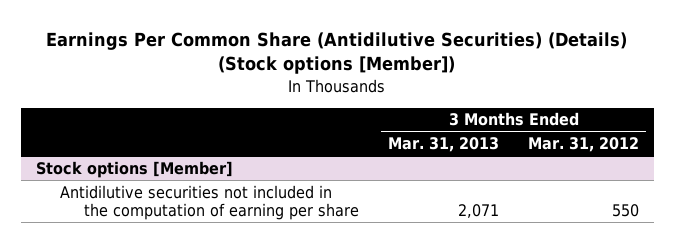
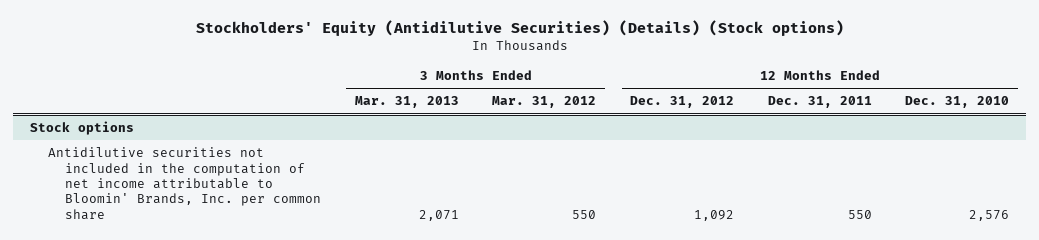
- Earnings Per Common Share (Antidilutive Securities) (Details) (Stock options [Member])
+ Stockholders' Equity (Antidilutive Securities) (Details) (Stock options)
- | 3 Months Ended Mar. 31, 2013 | 3 Months Ended Mar. 31, 2012
+ | 3 Months Ended Mar. 31, 2013 | 3 Months Ended Mar. 31, 2012 | 12 Months Ended Dec. 31, 2012 | 12 Months Ended Dec. 31, 2011 | 12 Months Ended Dec. 31, 2010
- Stock options [Member]
- Antidilutive securities not included in the computation of earning per share | 2,071 | 550
+ Stock options
+ Antidilutive securities not included in the computation of net income attributable to Bloomin' Brands, Inc. per common share | 2,071 | 550 | 1,092 | 550 | 2,576

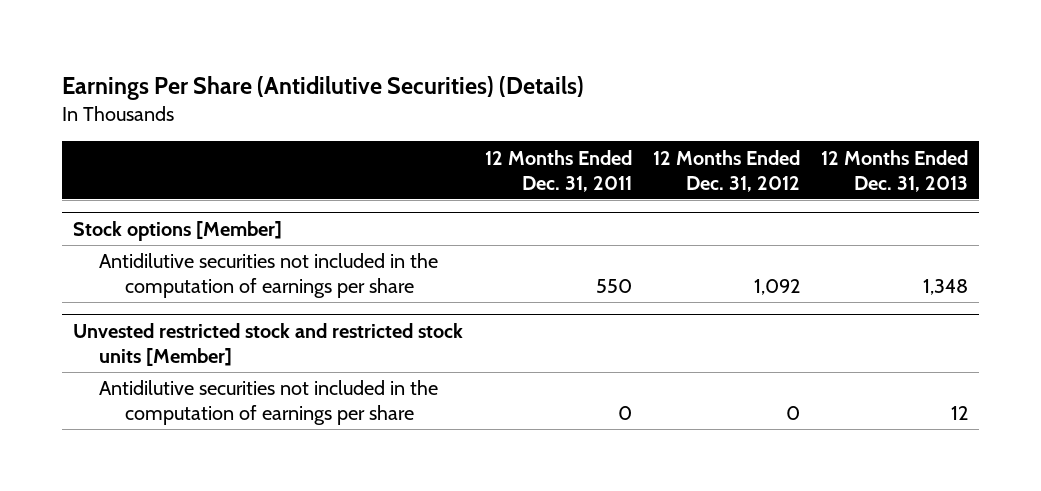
- Stockholders' Equity (Antidilutive Securities) (Details) (Stock options)
+ Earnings Per Share (Antidilutive Securities) (Details)
- | 3 Months Ended Mar. 31, 2013 | 3 Months Ended Mar. 31, 2012 | 12 Months Ended Dec. 31, 2012 | 12 Months Ended Dec. 31, 2011 | 12 Months Ended Dec. 31, 2010
+ | 12 Months Ended Dec. 31, 2011 | 12 Months Ended Dec. 31, 2012 | 12 Months Ended Dec. 31, 2013
- Stock options
- Antidilutive securities not included in the computation of net income attributable to Bloomin' Brands, Inc. per common share | 2,071 | 550 | 1,092 | 550 | 2,576
+ Stock options [Member]
+ Antidilutive securities not included in the computation of earnings per share | 550 | 1,092 | 1,348
+ Unvested restricted stock and restricted stock units [Member]
+ Antidilutive securities not included in the computation of earnings per share | 0 | 0 | 12

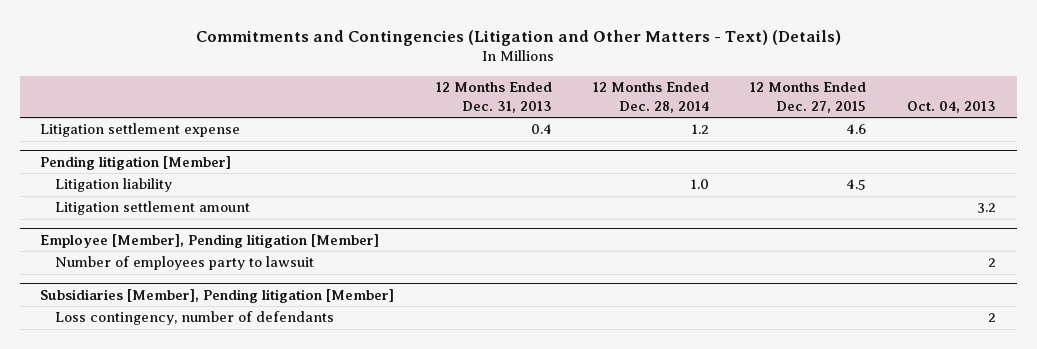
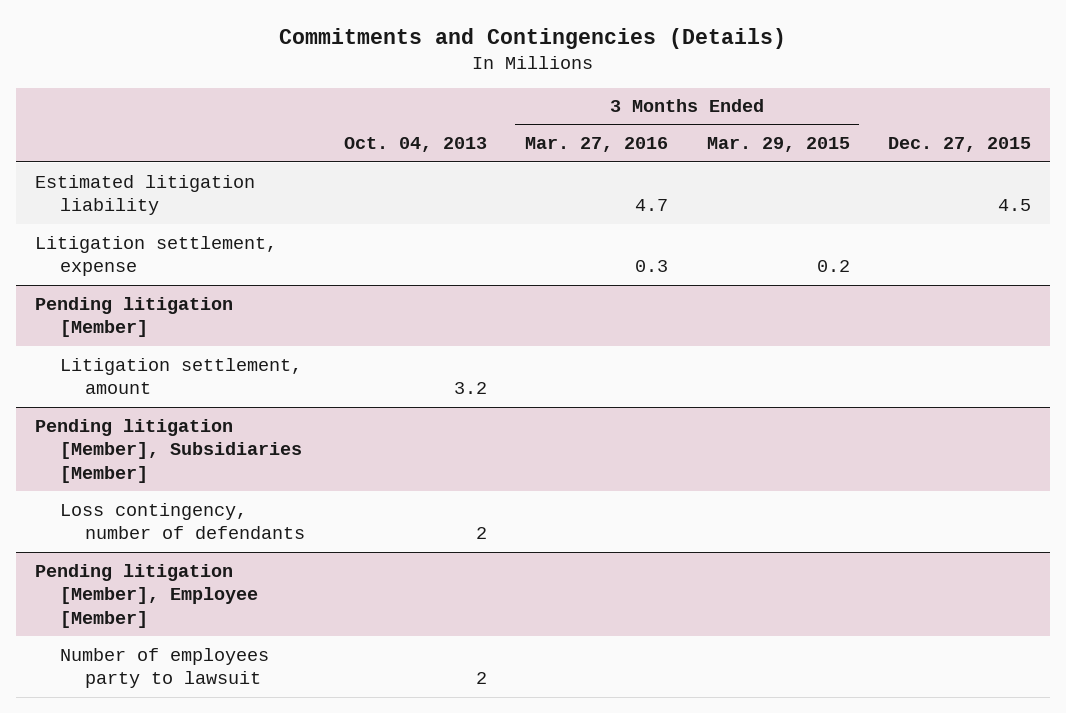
- Commitments and Contingencies (Litigation and Other Matters - Text) (Details)
+ Commitments and Contingencies (Details)
- | 12 Months Ended Dec. 31, 2013 | 12 Months Ended Dec. 28, 2014 | 12 Months Ended Dec. 27, 2015 | Oct. 04, 2013
+ | Oct. 04, 2013 | 3 Months Ended Mar. 27, 2016 | 3 Months Ended Mar. 29, 2015 | Dec. 27, 2015
- Litigation settlement expense | 0.4 | 1.2 | 4.6 |
+ Estimated litigation liability | | 4.7 | | 4.5
+ Litigation settlement, expense | | 0.3 | 0.2 |
@ Pending litigation [Member]
- Litigation liability | | 1.0 | 4.5 |
- Litigation settlement amount | | | | 3.2
- Employee [Member], Pending litigation [Member]
- Number of employees party to lawsuit | | | | 2
- Subsidiaries [Member], Pending litigation [Member]
@ Pending litigation [Member]
+ Litigation settlement, amount | 3.2 | | |
+ Pending litigation [Member], Subsidiaries [Member]
+ Pending litigation [Member], Employee [Member]
+ Number of employees party to lawsuit | 2 | | |

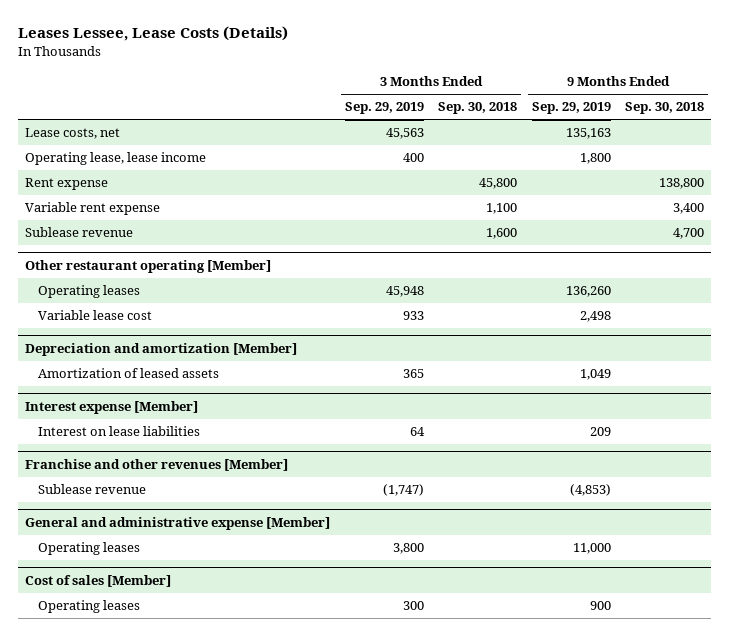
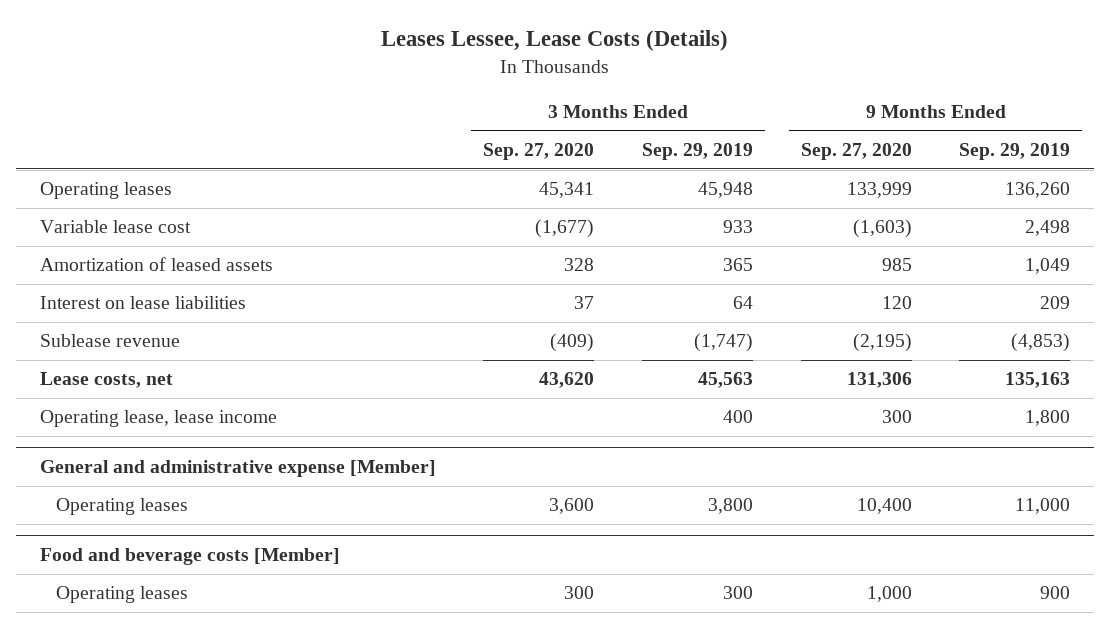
- | 3 Months Ended Sep. 29, 2019 | 3 Months Ended Sep. 30, 2018 | 9 Months Ended Sep. 29, 2019 | 9 Months Ended Sep. 30, 2018
+ | 3 Months Ended Sep. 27, 2020 | 3 Months Ended Sep. 29, 2019 | 9 Months Ended Sep. 27, 2020 | 9 Months Ended Sep. 29, 2019
- Rent expense | | 45,800 | | 138,800
- Variable rent expense | | 1,100 | | 3,400
- Sublease revenue | | 1,600 | | 4,700
- Other restaurant operating [Member]
- Depreciation and amortization [Member]
- Interest expense [Member]
- Franchise and other revenues [Member]
moved down: Lease costs, net | 43,620 | 45,563 | 131,306 | 135,163
moved down: Operating lease, lease income | | 400 | 300 | 1,800
- Cost of sales [Member]
+ Food and beverage costs [Member]

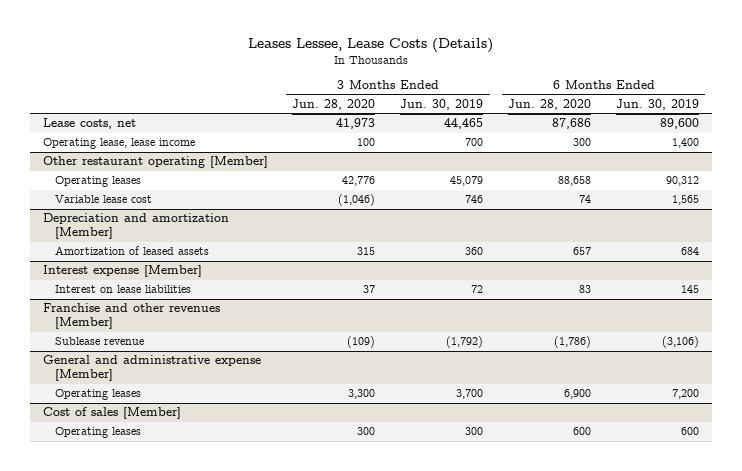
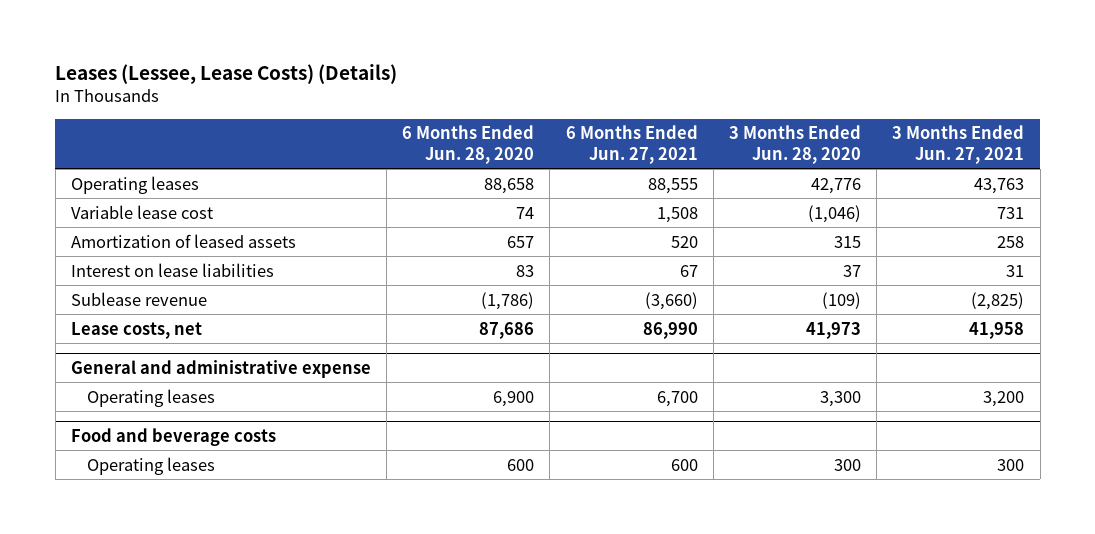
- Leases Lessee, Lease Costs (Details)
+ Leases (Lessee, Lease Costs) (Details)
- | 3 Months Ended Jun. 28, 2020 | 3 Months Ended Jun. 30, 2019 | 6 Months Ended Jun. 28, 2020 | 6 Months Ended Jun. 30, 2019
+ | 6 Months Ended Jun. 28, 2020 | 6 Months Ended Jun. 27, 2021 | 3 Months Ended Jun. 28, 2020 | 3 Months Ended Jun. 27, 2021
- Operating lease, lease income | 100 | 700 | 300 | 1,400
- Other restaurant operating [Member]
- Depreciation and amortization [Member]
- Interest expense [Member]
- Franchise and other revenues [Member]
- General and administrative expense [Member]
moved down: Lease costs, net | 87,686 | 86,990 | 41,973 | 41,958
+ General and administrative expense
- Cost of sales [Member]
+ Food and beverage costs

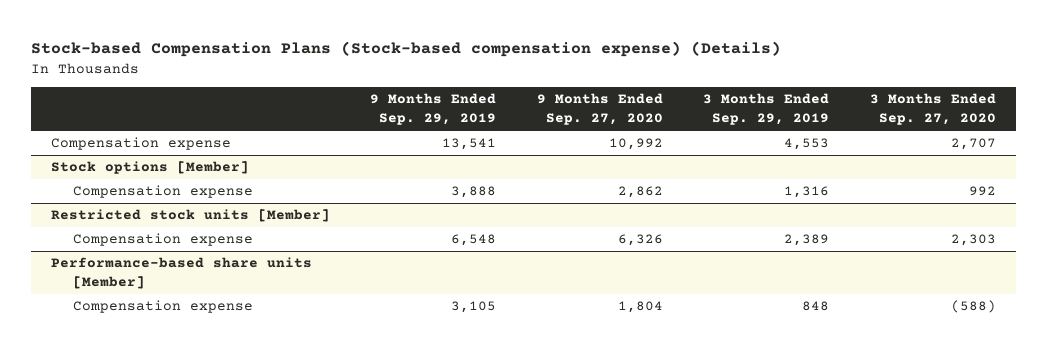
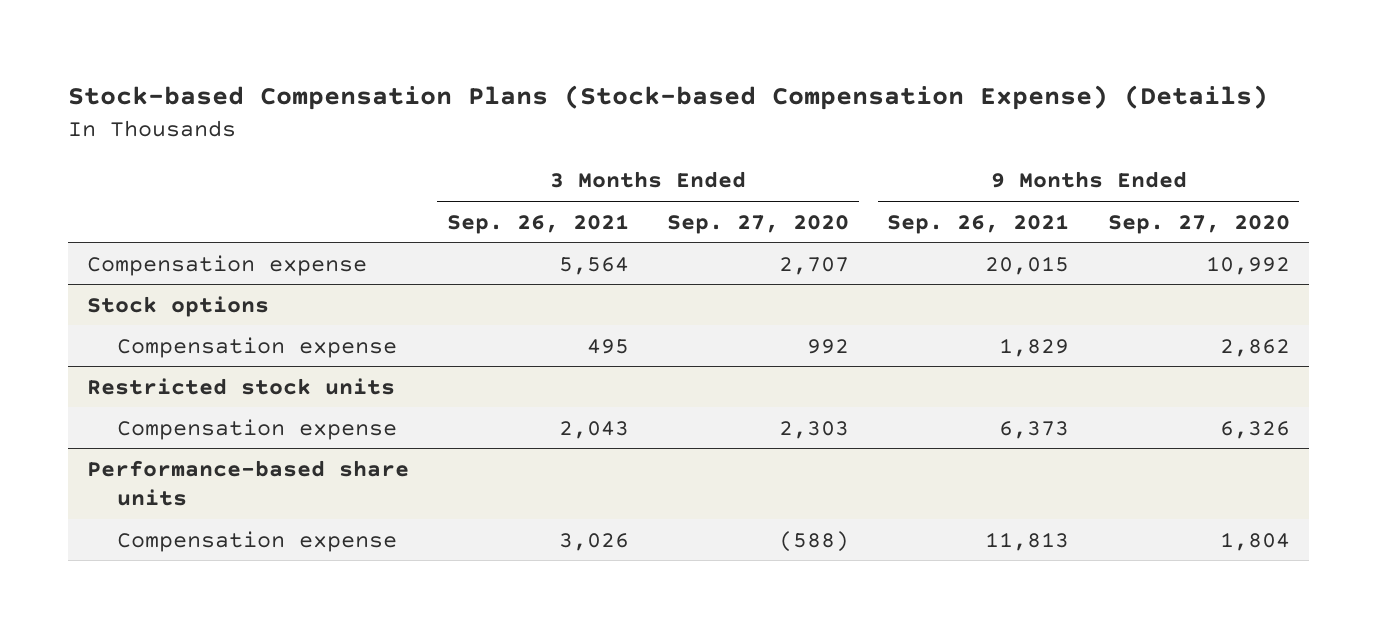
- Stock-based Compensation Plans (Stock-based compensation expense) (Details)
+ Stock-based Compensation Plans (Stock-based Compensation Expense) (Details)
- | 9 Months Ended Sep. 29, 2019 | 9 Months Ended Sep. 27, 2020 | 3 Months Ended Sep. 29, 2019 | 3 Months Ended Sep. 27, 2020
+ | 3 Months Ended Sep. 26, 2021 | 3 Months Ended Sep. 27, 2020 | 9 Months Ended Sep. 26, 2021 | 9 Months Ended Sep. 27, 2020
- Stock options [Member]
+ Stock options
- Restricted stock units [Member]
+ Restricted stock units
- Performance-based share units [Member]
+ Performance-based share units

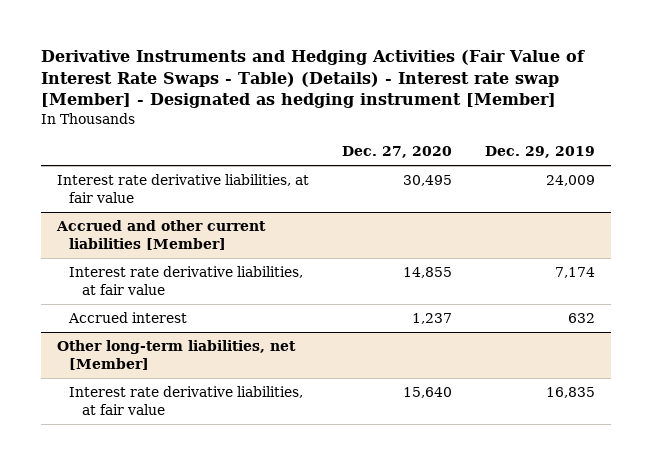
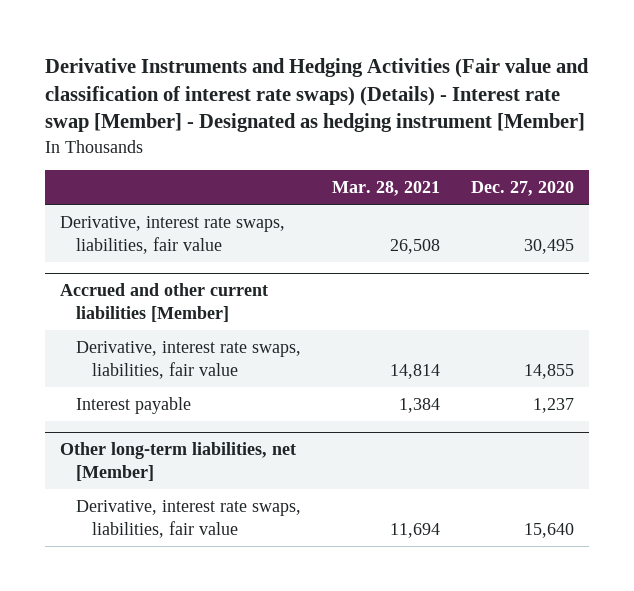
- Derivative Instruments and Hedging Activities (Fair Value of Interest Rate Swaps - Table) (Details) - Interest rate swap [Member] - Designated as hedging instrument [Member]
+ Derivative Instruments and Hedging Activities (Fair value and classification of interest rate swaps) (Details) - Interest rate swap [Member] - Designated as hedging instrument [Member]
- | Dec. 27, 2020 | Dec. 29, 2019
+ | Mar. 28, 2021 | Dec. 27, 2020
- Interest rate derivative liabilities, at fair value | 30,495 | 24,009
+ Derivative, interest rate swaps, liabilities, fair value | 26,508 | 30,495
@ Accrued and other current liabilities [Member]
- Interest rate derivative liabilities, at fair value | 14,855 | 7,174
- Accrued interest | 1,237 | 632
+ Derivative, interest rate swaps, liabilities, fair value | 14,814 | 14,855
+ Interest payable | 1,384 | 1,237
@ Other long-term liabilities, net [Member]
- Interest rate derivative liabilities, at fair value | 15,640 | 16,835
+ Derivative, interest rate swaps, liabilities, fair value | 11,694 | 15,640

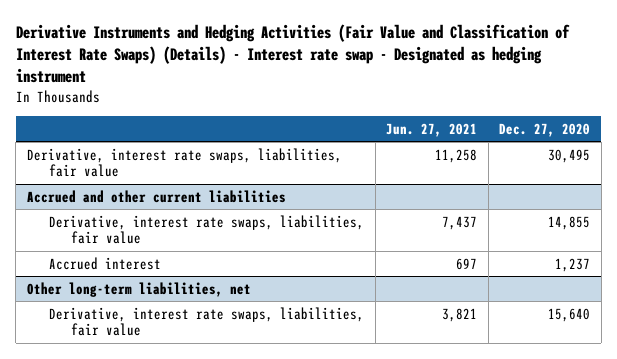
- Derivative Instruments and Hedging Activities (Fair value and classification of interest rate swaps) (Details) - Interest rate swap [Member] - Designated as hedging instrument [Member]
+ Derivative Instruments and Hedging Activities (Fair Value and Classification of Interest Rate Swaps) (Details) - Interest rate swap - Designated as hedging instrument
- | Mar. 28, 2021 | Dec. 27, 2020
+ | Jun. 27, 2021 | Dec. 27, 2020
- Accrued and other current liabilities [Member]
+ Accrued and other current liabilities
- Interest payable | 1,384 | 1,237
- Other long-term liabilities, net [Member]
+ Accrued interest | 697 | 1,237
+ Other long-term liabilities, net

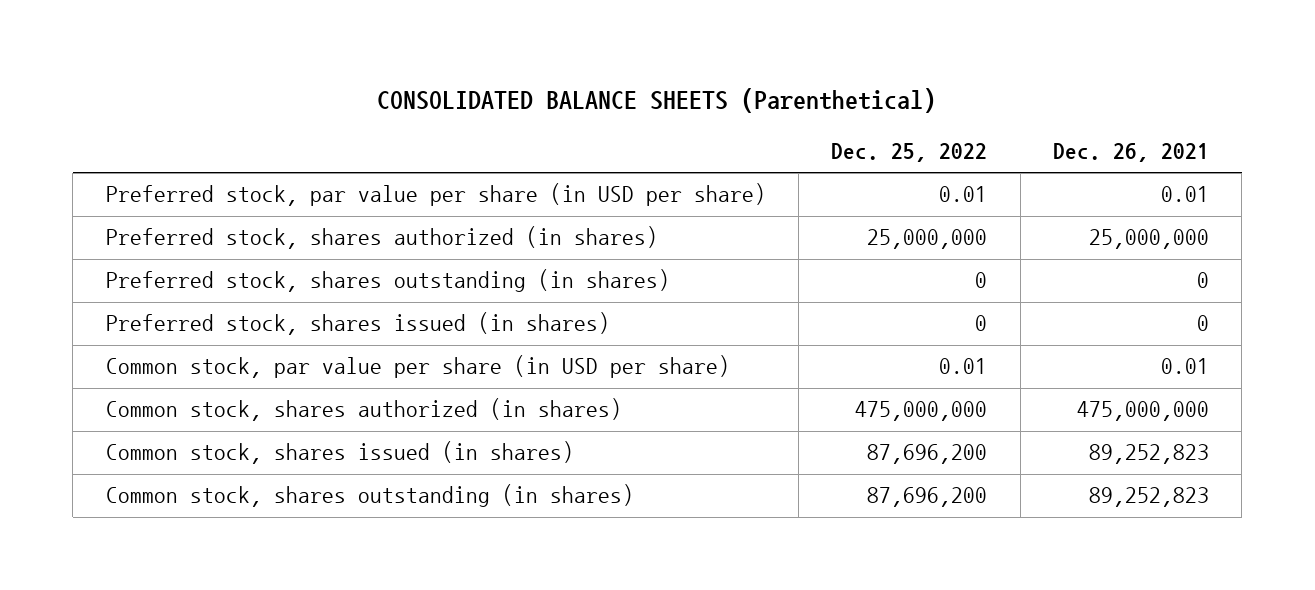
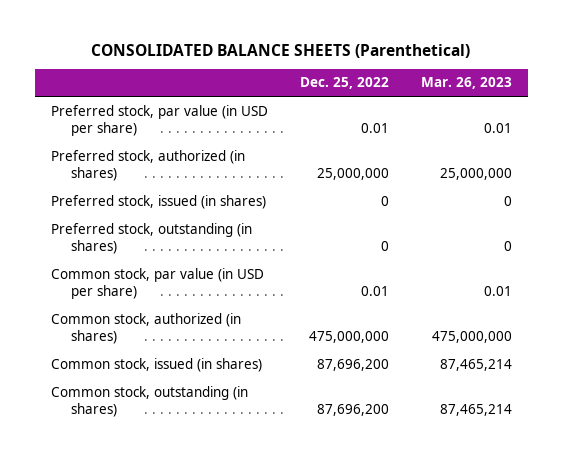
- | Dec. 25, 2022 | Dec. 26, 2021
+ | Dec. 25, 2022 | Mar. 26, 2023
- Preferred stock, par value per share (in USD per share) | 0.01 | 0.01
- Preferred stock, shares authorized (in shares) | 25,000,000 | 25,000,000
- Preferred stock, shares outstanding (in shares) | 0 | 0
- Preferred stock, shares issued (in shares) | 0 | 0
- Common stock, par value per share (in USD per share) | 0.01 | 0.01
- Common stock, shares authorized (in shares) | 475,000,000 | 475,000,000
- Common stock, shares issued (in shares) | 87,696,200 | 89,252,823
- Common stock, shares outstanding (in shares) | 87,696,200 | 89,252,823
+ Preferred stock, par value (in USD per share) | 0.01 | 0.01
+ Preferred stock, authorized (in shares) | 25,000,000 | 25,000,000
+ Preferred stock, issued (in shares) | 0 | 0
+ Preferred stock, outstanding (in shares) | 0 | 0
+ Common stock, par value (in USD per share) | 0.01 | 0.01
+ Common stock, authorized (in shares) | 475,000,000 | 475,000,000
+ Common stock, issued (in shares) | 87,696,200 | 87,465,214
+ Common stock, outstanding (in shares) | 87,696,200 | 87,465,214

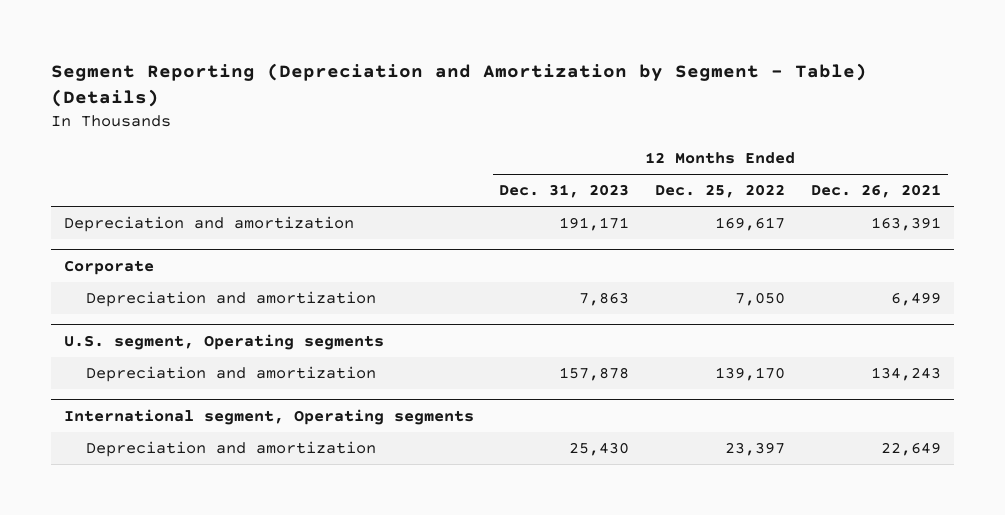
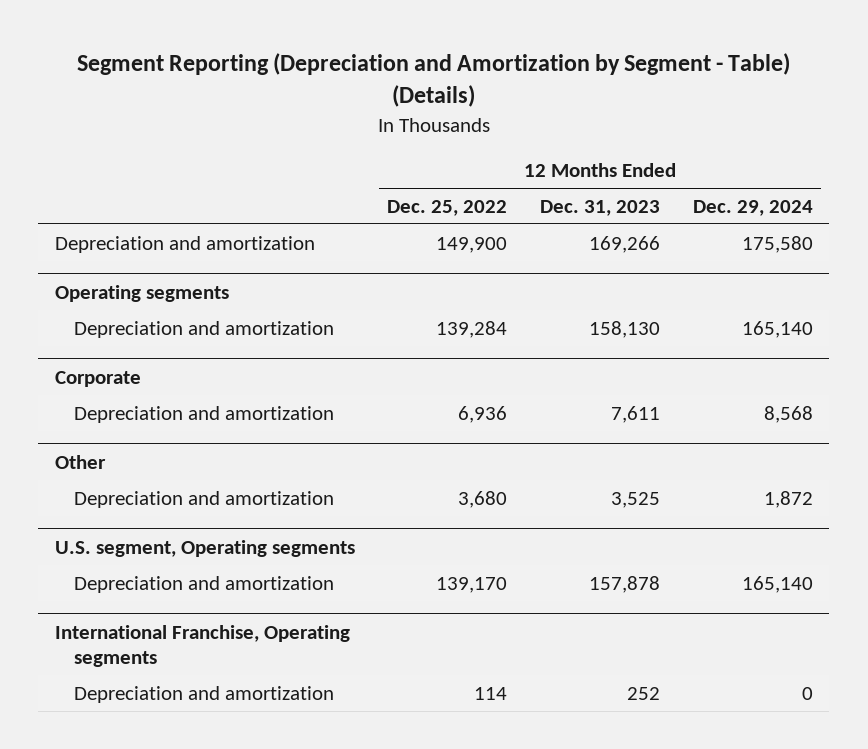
- | 12 Months Ended Dec. 31, 2023 | 12 Months Ended Dec. 25, 2022 | 12 Months Ended Dec. 26, 2021
+ | 12 Months Ended Dec. 25, 2022 | 12 Months Ended Dec. 31, 2023 | 12 Months Ended Dec. 29, 2024
- Depreciation and amortization | 191,171 | 169,617 | 163,391
+ Depreciation and amortization | 149,900 | 169,266 | 175,580
+ Operating segments
+ Depreciation and amortization | 139,284 | 158,130 | 165,140
@ Corporate
- Depreciation and amortization | 7,863 | 7,050 | 6,499
+ Depreciation and amortization | 6,936 | 7,611 | 8,568
+ Other
+ Depreciation and amortization | 3,680 | 3,525 | 1,872
- International segment, Operating segments
- Depreciation and amortization | 25,430 | 23,397 | 22,649
+ International Franchise, Operating segments
+ Depreciation and amortization | 114 | 252 | 0

